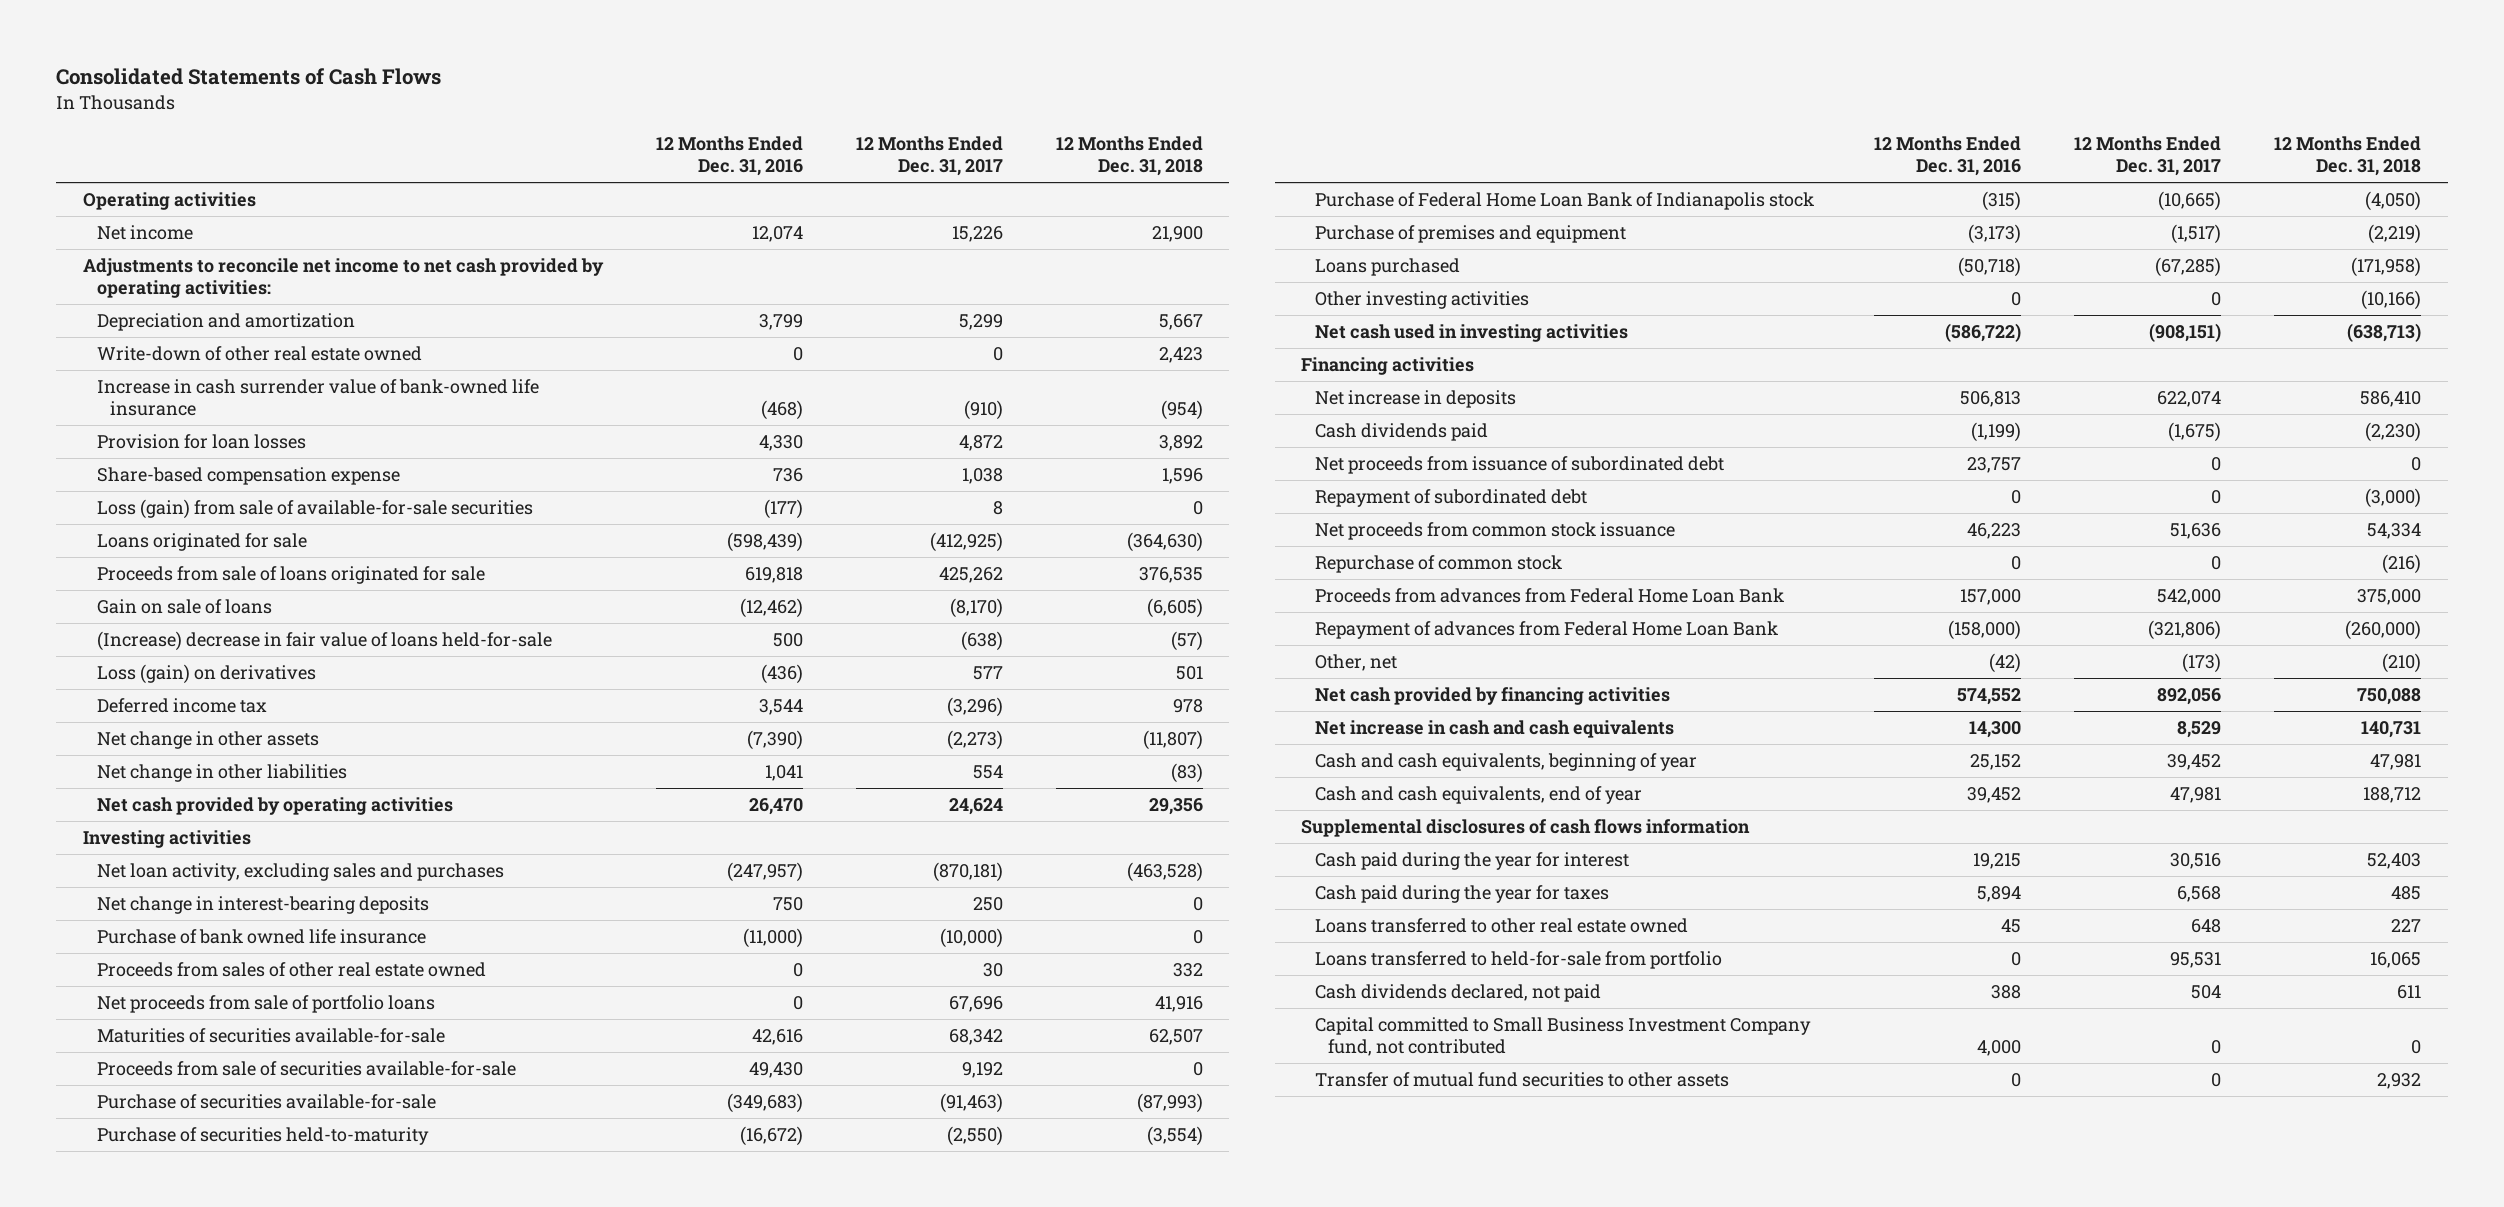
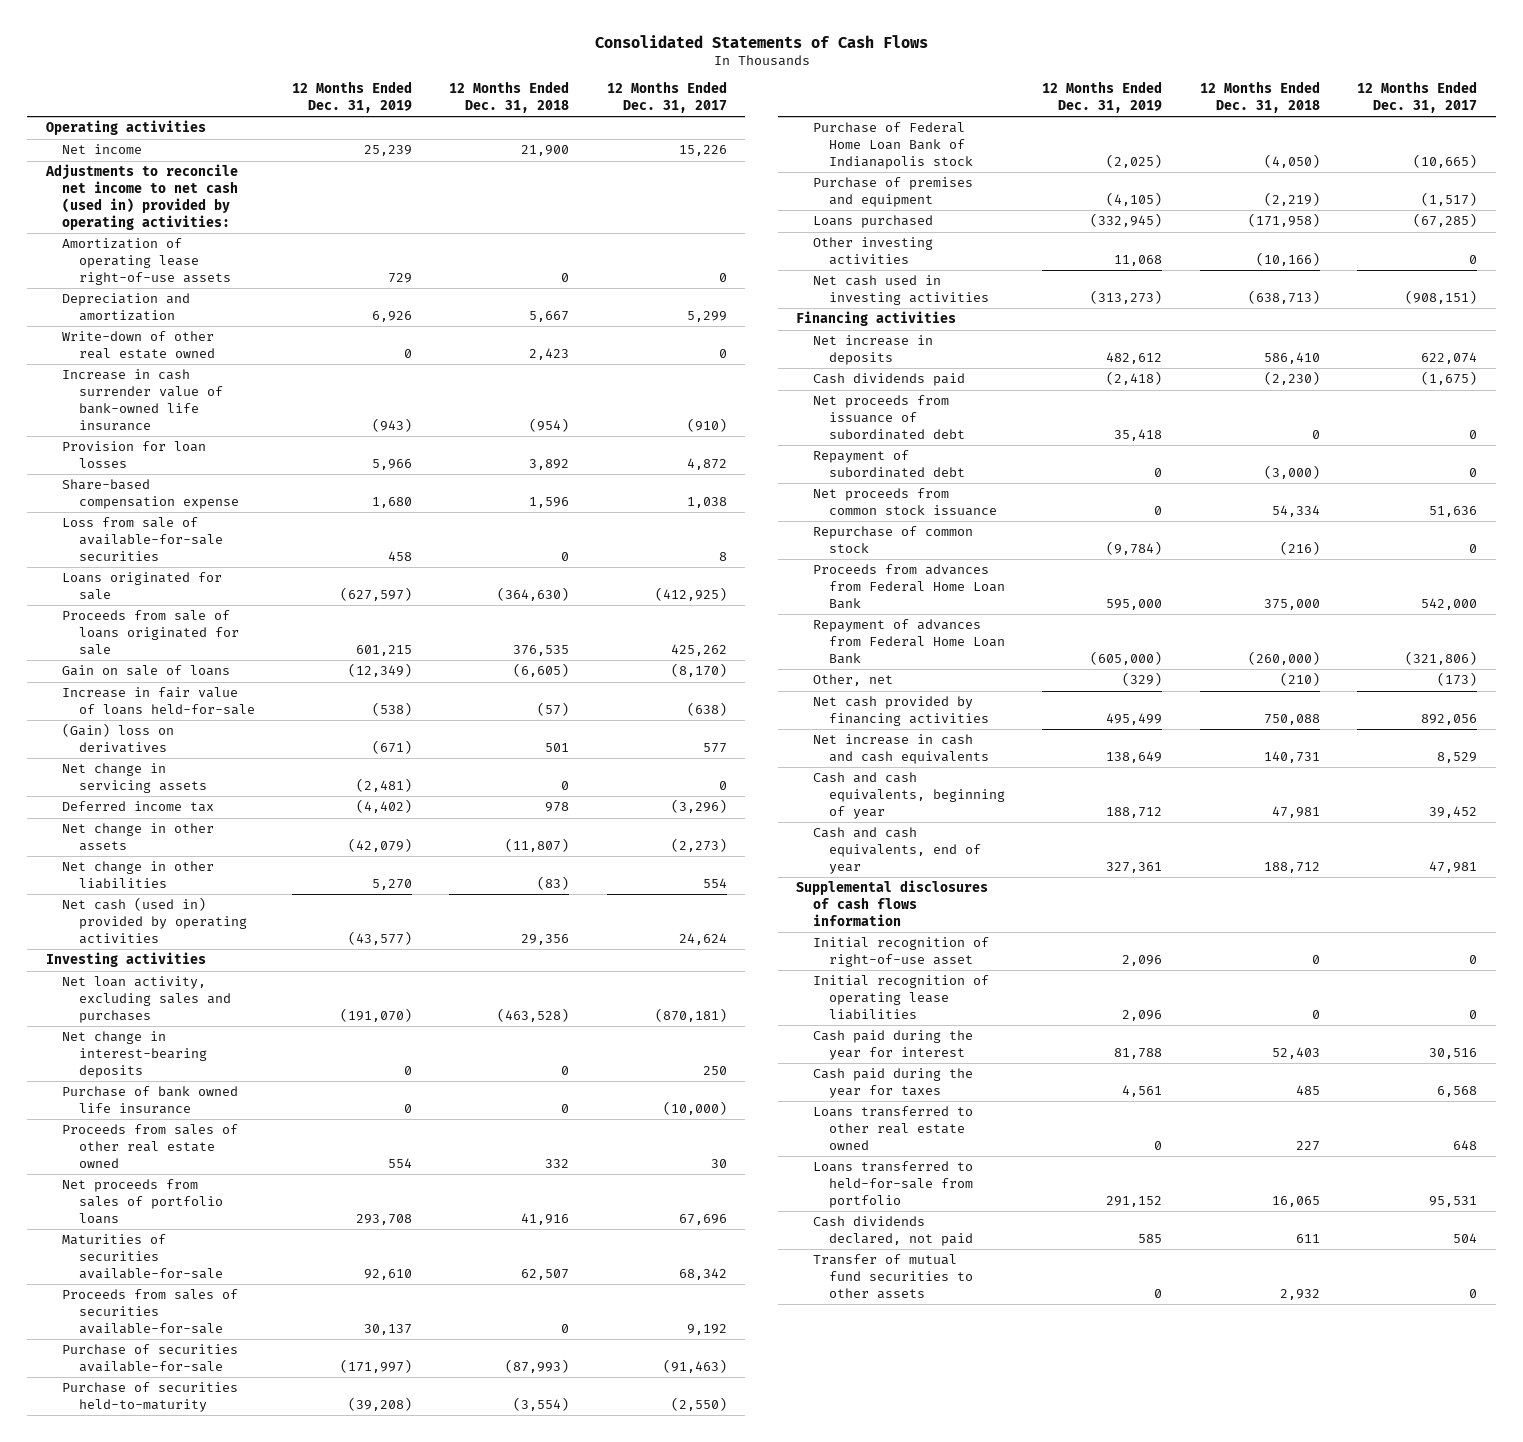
- | 12 Months Ended Dec. 31, 2016 | 12 Months Ended Dec. 31, 2017 | 12 Months Ended Dec. 31, 2018
+ | 12 Months Ended Dec. 31, 2019 | 12 Months Ended Dec. 31, 2018 | 12 Months Ended Dec. 31, 2017
- Adjustments to reconcile net income to net cash provided by operating activities:
+ Adjustments to reconcile net income to net cash (used in) provided by operating activities:
+ Amortization of operating lease right-of-use assets | 729 | 0 | 0
- Loss (gain) from sale of available-for-sale securities | (177) | 8 | 0
+ Loss from sale of available-for-sale securities | 458 | 0 | 8
- (Increase) decrease in fair value of loans held-for-sale | 500 | (638) | (57)
- Loss (gain) on derivatives | (436) | 577 | 501
+ Increase in fair value of loans held-for-sale | (538) | (57) | (638)
+ (Gain) loss on derivatives | (671) | 501 | 577
+ Net change in servicing assets | (2,481) | 0 | 0
- Net cash provided by operating activities | 26,470 | 24,624 | 29,356
+ Net cash (used in) provided by operating activities | (43,577) | 29,356 | 24,624
- Net proceeds from sale of portfolio loans | 0 | 67,696 | 41,916
+ Net proceeds from sales of portfolio loans | 293,708 | 41,916 | 67,696
- Proceeds from sale of securities available-for-sale | 49,430 | 9,192 | 0
+ Proceeds from sales of securities available-for-sale | 30,137 | 0 | 9,192
+ Initial recognition of right-of-use asset | 2,096 | 0 | 0
+ Initial recognition of operating lease liabilities | 2,096 | 0 | 0
- Capital committed to Small Business Investment Company fund, not contributed | 4,000 | 0 | 0

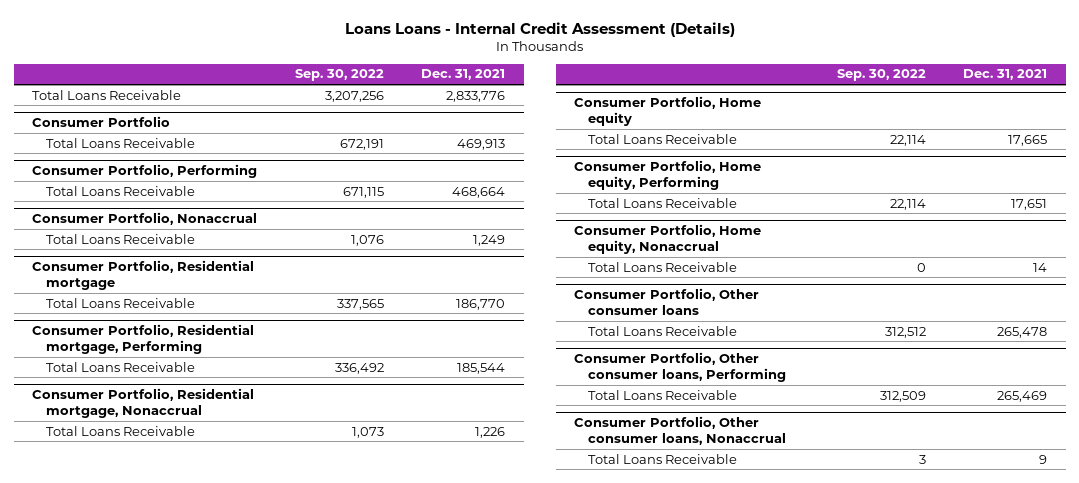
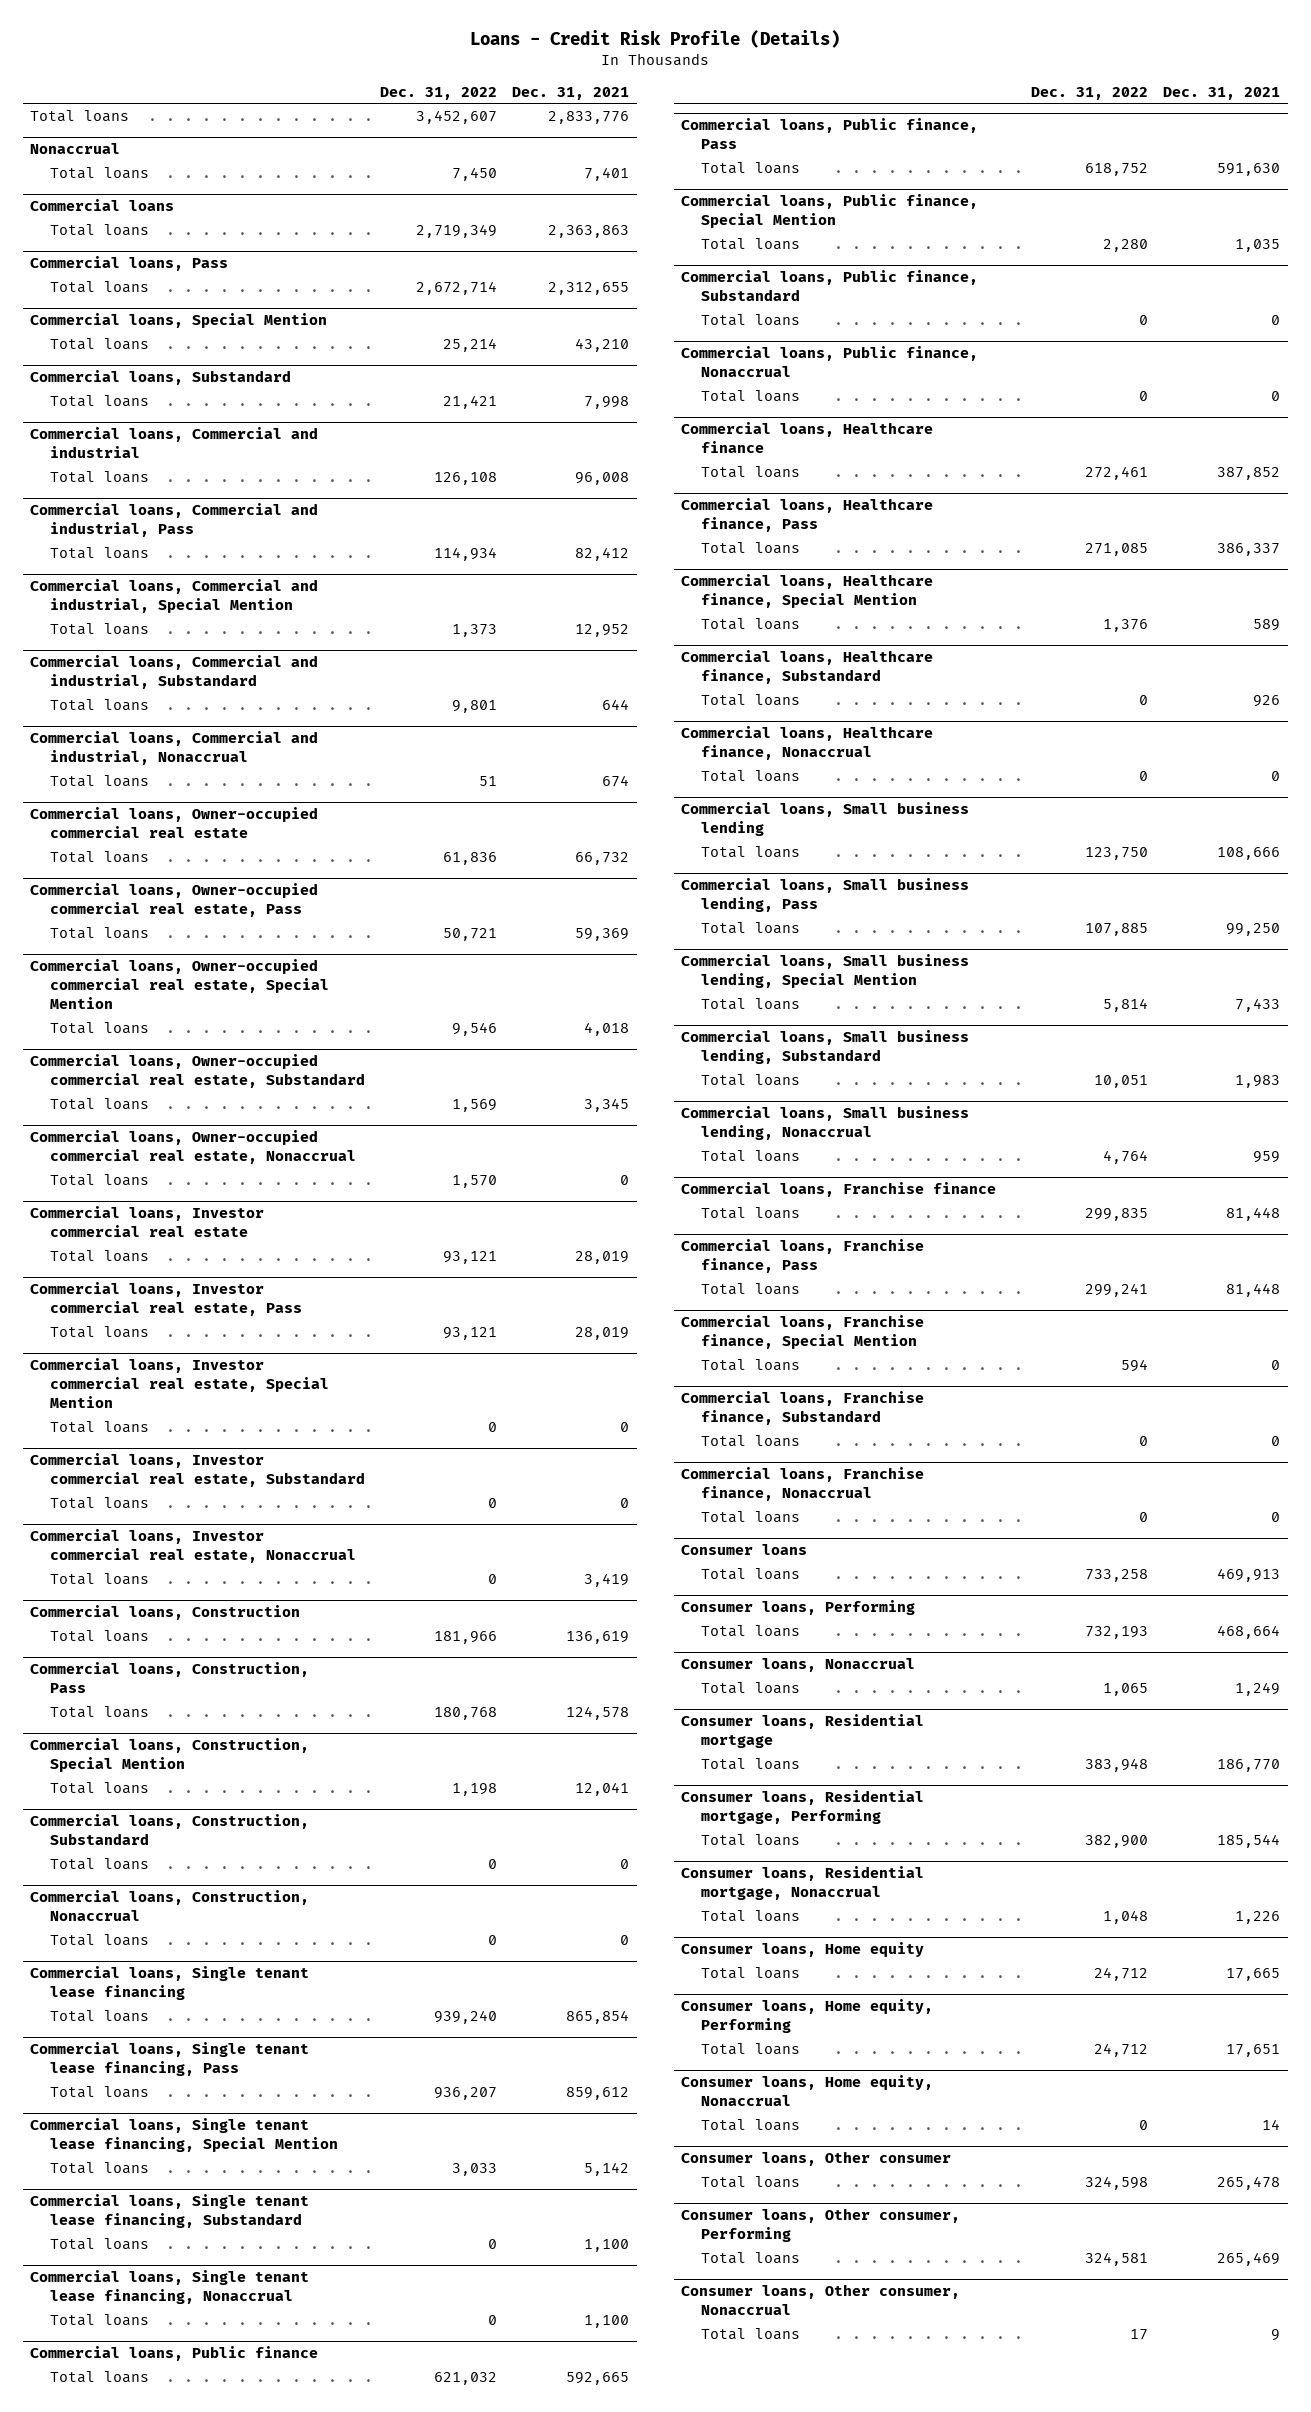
- Loans Loans - Internal Credit Assessment (Details)
+ Loans - Credit Risk Profile (Details)
- | Sep. 30, 2022 | Dec. 31, 2021
+ | Dec. 31, 2022 | Dec. 31, 2021
- Total Loans Receivable | 3,207,256 | 2,833,776
- Consumer Portfolio
- Total Loans Receivable | 672,191 | 469,913
- Consumer Portfolio, Performing
- Total Loans Receivable | 671,115 | 468,664
- Consumer Portfolio, Nonaccrual
- Total Loans Receivable | 1,076 | 1,249
- Consumer Portfolio, Residential mortgage
- Total Loans Receivable | 337,565 | 186,770
- Consumer Portfolio, Residential mortgage, Performing
- Total Loans Receivable | 336,492 | 185,544
- Consumer Portfolio, Residential mortgage, Nonaccrual
- Total Loans Receivable | 1,073 | 1,226
- Consumer Portfolio, Home equity
- Total Loans Receivable | 22,114 | 17,665
- Consumer Portfolio, Home equity, Performing
- Total Loans Receivable | 22,114 | 17,651
- Consumer Portfolio, Home equity, Nonaccrual
- Total Loans Receivable | 0 | 14
- Consumer Portfolio, Other consumer loans
- Total Loans Receivable | 312,512 | 265,478
- Consumer Portfolio, Other consumer loans, Performing
- Total Loans Receivable | 312,509 | 265,469
- Consumer Portfolio, Other consumer loans, Nonaccrual
- Total Loans Receivable | 3 | 9
+ Total loans | 3,452,607 | 2,833,776
+ Nonaccrual
+ Total loans | 7,450 | 7,401
+ Commercial loans
+ Total loans | 2,719,349 | 2,363,863
+ Commercial loans, Pass
+ Total loans | 2,672,714 | 2,312,655
+ Commercial loans, Special Mention
+ Total loans | 25,214 | 43,210
+ Commercial loans, Substandard
+ Total loans | 21,421 | 7,998
+ Commercial loans, Commercial and industrial
+ Total loans | 126,108 | 96,008
+ Commercial loans, Commercial and industrial, Pass
+ Total loans | 114,934 | 82,412
+ Commercial loans, Commercial and industrial, Special Mention
+ Total loans | 1,373 | 12,952
+ Commercial loans, Commercial and industrial, Substandard
+ Total loans | 9,801 | 644
+ Commercial loans, Commercial and industrial, Nonaccrual
+ Total loans | 51 | 674
+ Commercial loans, Owner-occupied commercial real estate
+ Total loans | 61,836 | 66,732
+ Commercial loans, Owner-occupied commercial real estate, Pass
+ Total loans | 50,721 | 59,369
+ Commercial loans, Owner-occupied commercial real estate, Special Mention
+ Total loans | 9,546 | 4,018
+ Commercial loans, Owner-occupied commercial real estate, Substandard
+ Total loans | 1,569 | 3,345
+ Commercial loans, Owner-occupied commercial real estate, Nonaccrual
+ Total loans | 1,570 | 0
+ Commercial loans, Investor commercial real estate
+ Total loans | 93,121 | 28,019
+ Commercial loans, Investor commercial real estate, Pass
+ Total loans | 93,121 | 28,019
+ Commercial loans, Investor commercial real estate, Special Mention
+ Total loans | 0 | 0
+ Commercial loans, Investor commercial real estate, Substandard
+ Total loans | 0 | 0
+ Commercial loans, Investor commercial real estate, Nonaccrual
+ Total loans | 0 | 3,419
+ Commercial loans, Construction
+ Total loans | 181,966 | 136,619
+ Commercial loans, Construction, Pass
+ Total loans | 180,768 | 124,578
+ Commercial loans, Construction, Special Mention
+ Total loans | 1,198 | 12,041
+ Commercial loans, Construction, Substandard
+ Total loans | 0 | 0
+ Commercial loans, Construction, Nonaccrual
+ Total loans | 0 | 0
+ Commercial loans, Single tenant lease financing
+ Total loans | 939,240 | 865,854
+ Commercial loans, Single tenant lease financing, Pass
+ Total loans | 936,207 | 859,612
+ Commercial loans, Single tenant lease financing, Special Mention
+ Total loans | 3,033 | 5,142
+ Commercial loans, Single tenant lease financing, Substandard
+ Total loans | 0 | 1,100
+ Commercial loans, Single tenant lease financing, Nonaccrual
+ Total loans | 0 | 1,100
+ Commercial loans, Public finance
+ Total loans | 621,032 | 592,665
+ Commercial loans, Public finance, Pass
+ Total loans | 618,752 | 591,630
+ Commercial loans, Public finance, Special Mention
+ Total loans | 2,280 | 1,035
+ Commercial loans, Public finance, Substandard
+ Total loans | 0 | 0
+ Commercial loans, Public finance, Nonaccrual
+ Total loans | 0 | 0
+ Commercial loans, Healthcare finance
+ Total loans | 272,461 | 387,852
+ Commercial loans, Healthcare finance, Pass
+ Total loans | 271,085 | 386,337
+ Commercial loans, Healthcare finance, Special Mention
+ Total loans | 1,376 | 589
+ Commercial loans, Healthcare finance, Substandard
+ Total loans | 0 | 926
+ Commercial loans, Healthcare finance, Nonaccrual
+ Total loans | 0 | 0
+ Commercial loans, Small business lending
+ Total loans | 123,750 | 108,666
+ Commercial loans, Small business lending, Pass
+ Total loans | 107,885 | 99,250
+ Commercial loans, Small business lending, Special Mention
+ Total loans | 5,814 | 7,433
+ Commercial loans, Small business lending, Substandard
+ Total loans | 10,051 | 1,983
+ Commercial loans, Small business lending, Nonaccrual
+ Total loans | 4,764 | 959
+ Commercial loans, Franchise finance
+ Total loans | 299,835 | 81,448
+ Commercial loans, Franchise finance, Pass
+ Total loans | 299,241 | 81,448
+ Commercial loans, Franchise finance, Special Mention
+ Total loans | 594 | 0
+ Commercial loans, Franchise finance, Substandard
+ Total loans | 0 | 0
+ Commercial loans, Franchise finance, Nonaccrual
+ Total loans | 0 | 0
+ Consumer loans
+ Total loans | 733,258 | 469,913
+ Consumer loans, Performing
+ Total loans | 732,193 | 468,664
+ Consumer loans, Nonaccrual
+ Total loans | 1,065 | 1,249
+ Consumer loans, Residential mortgage
+ Total loans | 383,948 | 186,770
+ Consumer loans, Residential mortgage, Performing
+ Total loans | 382,900 | 185,544
+ Consumer loans, Residential mortgage, Nonaccrual
+ Total loans | 1,048 | 1,226
+ Consumer loans, Home equity
+ Total loans | 24,712 | 17,665
+ Consumer loans, Home equity, Performing
+ Total loans | 24,712 | 17,651
+ Consumer loans, Home equity, Nonaccrual
+ Total loans | 0 | 14
+ Consumer loans, Other consumer
+ Total loans | 324,598 | 265,478
+ Consumer loans, Other consumer, Performing
+ Total loans | 324,581 | 265,469
+ Consumer loans, Other consumer, Nonaccrual
+ Total loans | 17 | 9

